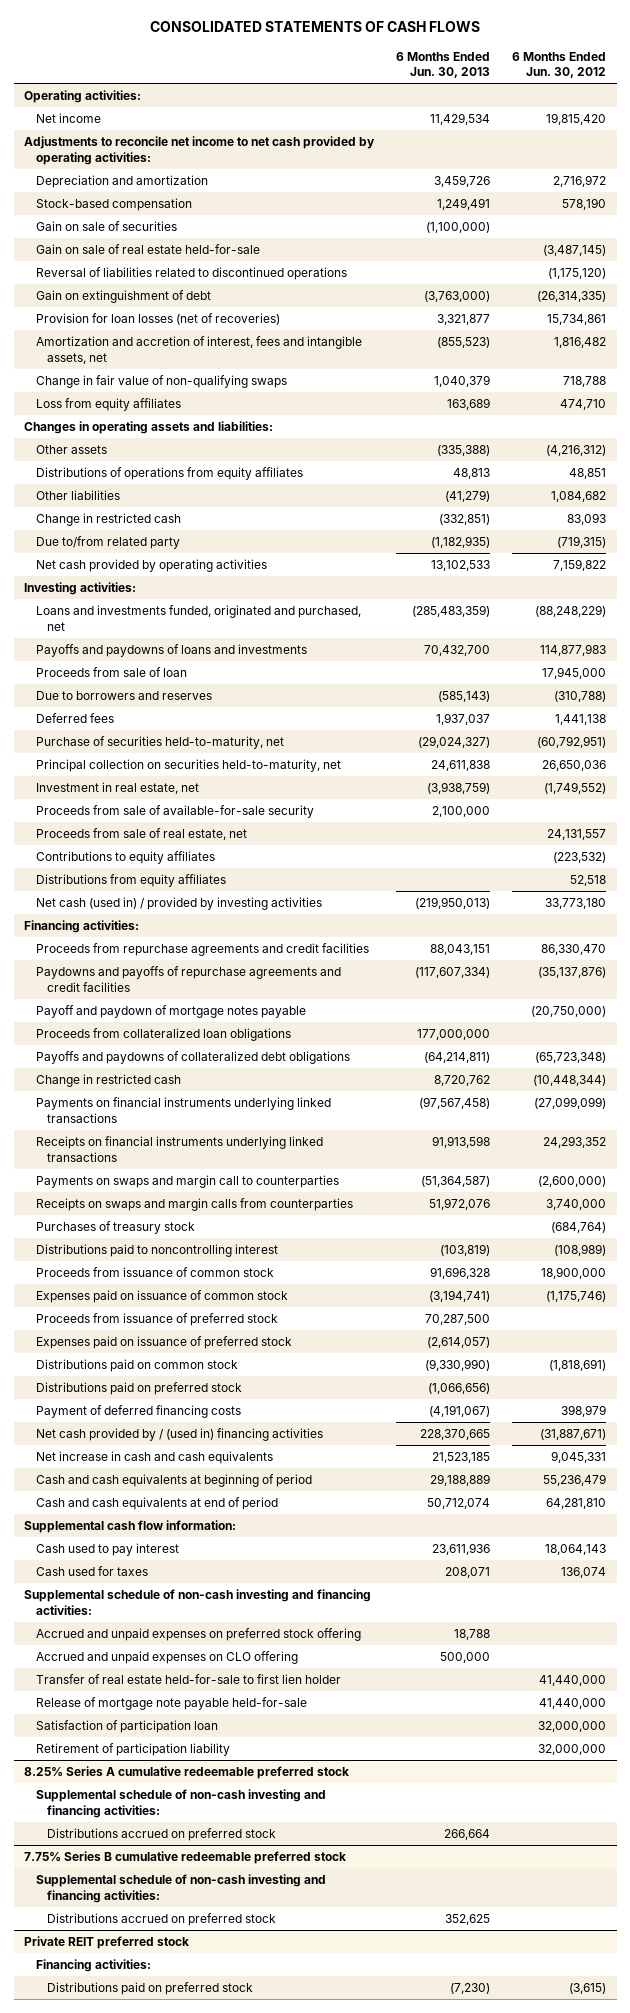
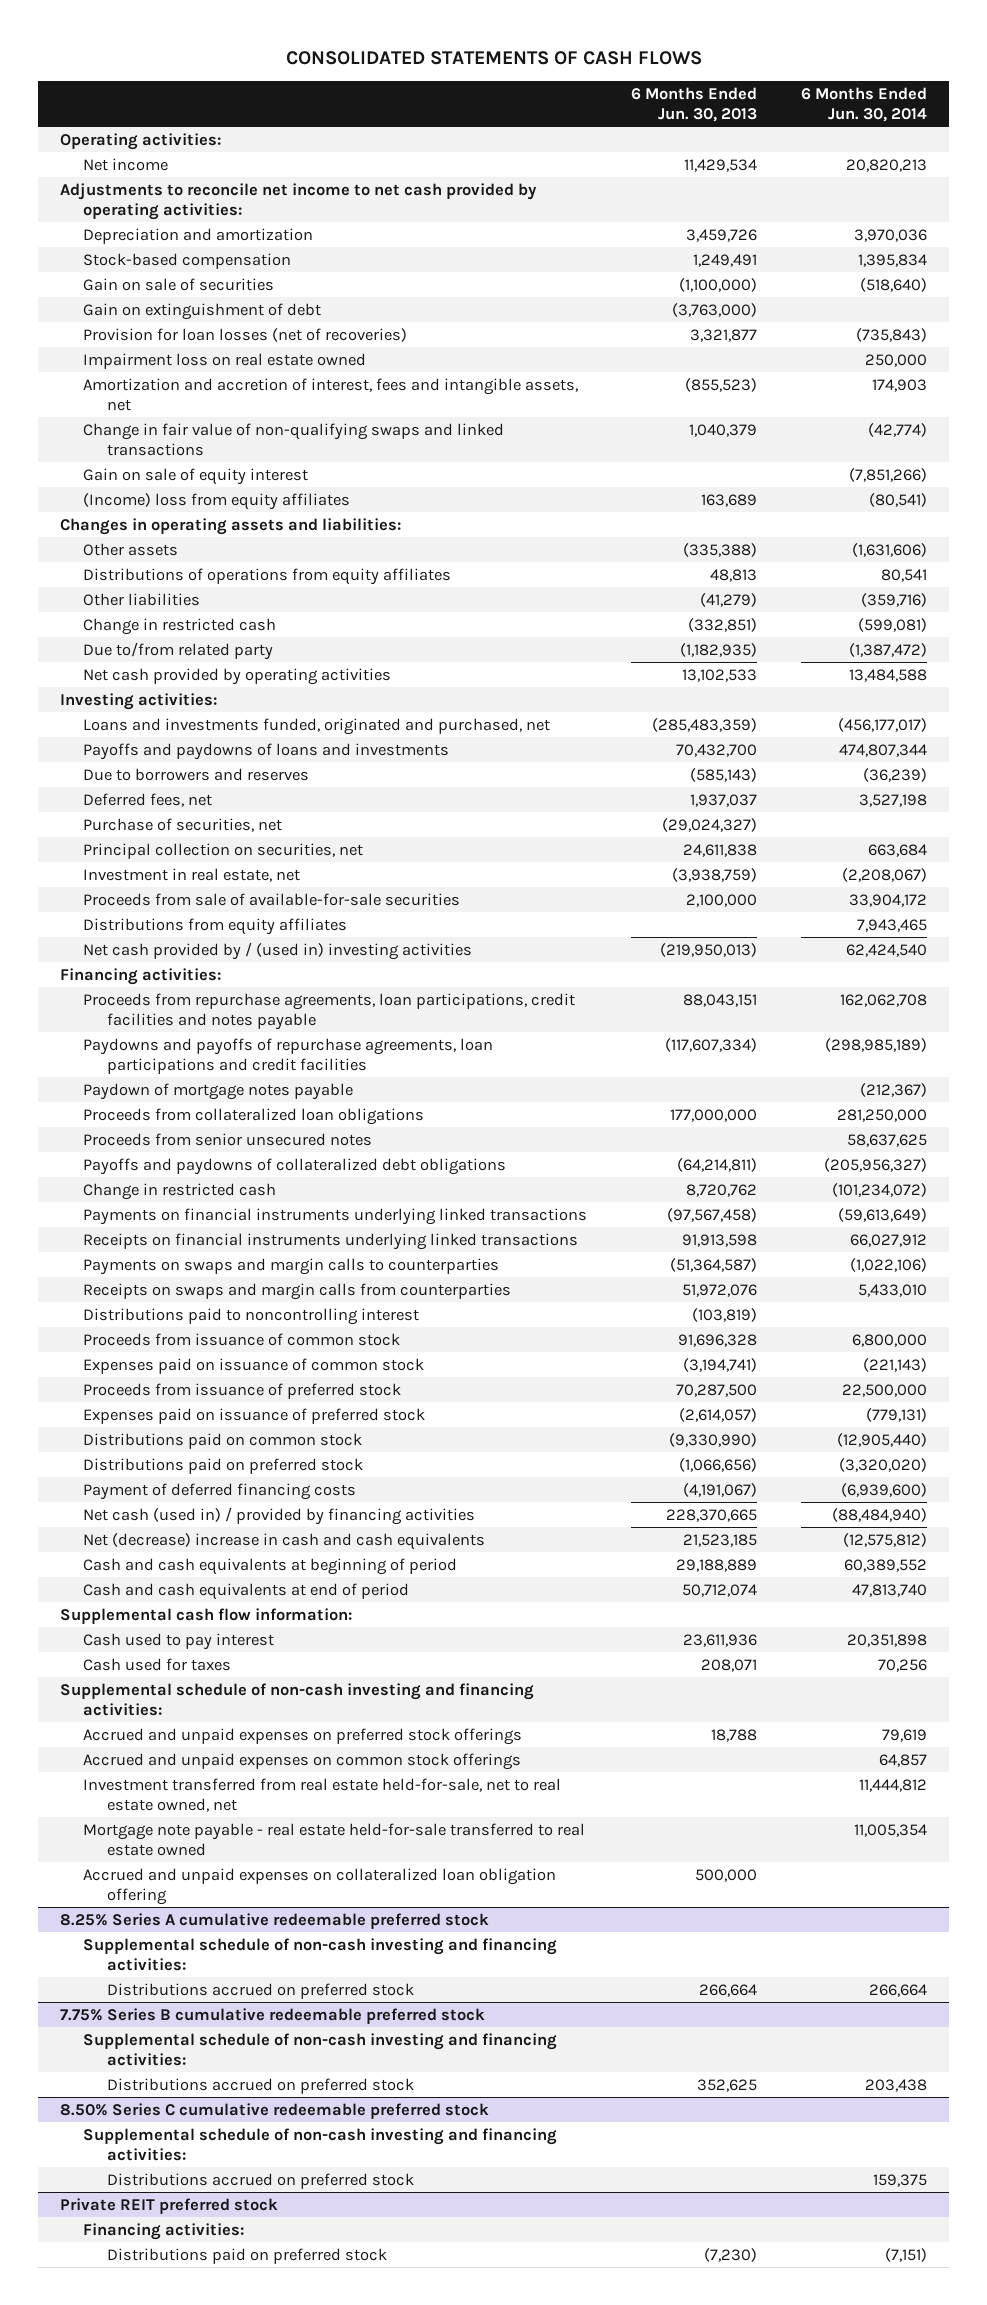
- | 6 Months Ended Jun. 30, 2013 | 6 Months Ended Jun. 30, 2012
+ | 6 Months Ended Jun. 30, 2013 | 6 Months Ended Jun. 30, 2014
- Gain on sale of real estate held-for-sale | | (3,487,145)
- Reversal of liabilities related to discontinued operations | | (1,175,120)
+ Impairment loss on real estate owned | | 250,000
- Change in fair value of non-qualifying swaps | 1,040,379 | 718,788
- Loss from equity affiliates | 163,689 | 474,710
+ Change in fair value of non-qualifying swaps and linked transactions | 1,040,379 | (42,774)
+ Gain on sale of equity interest | | (7,851,266)
+ (Income) loss from equity affiliates | 163,689 | (80,541)
- Proceeds from sale of loan | | 17,945,000
- Deferred fees | 1,937,037 | 1,441,138
- Purchase of securities held-to-maturity, net | (29,024,327) | (60,792,951)
- Principal collection on securities held-to-maturity, net | 24,611,838 | 26,650,036
+ Deferred fees, net | 1,937,037 | 3,527,198
+ Purchase of securities, net | (29,024,327) |
+ Principal collection on securities, net | 24,611,838 | 663,684
- Proceeds from sale of available-for-sale security | 2,100,000 |
- Proceeds from sale of real estate, net | | 24,131,557
- Contributions to equity affiliates | | (223,532)
+ Proceeds from sale of available-for-sale securities | 2,100,000 | 33,904,172
- Net cash (used in) / provided by investing activities | (219,950,013) | 33,773,180
+ Net cash provided by / (used in) investing activities | (219,950,013) | 62,424,540
- Proceeds from repurchase agreements and credit facilities | 88,043,151 | 86,330,470
- Paydowns and payoffs of repurchase agreements and credit facilities | (117,607,334) | (35,137,876)
- Payoff and paydown of mortgage notes payable | | (20,750,000)
+ Proceeds from repurchase agreements, loan participations, credit facilities and notes payable | 88,043,151 | 162,062,708
+ Paydowns and payoffs of repurchase agreements, loan participations and credit facilities | (117,607,334) | (298,985,189)
+ Paydown of mortgage notes payable | | (212,367)
+ Proceeds from senior unsecured notes | | 58,637,625
- Payments on swaps and margin call to counterparties | (51,364,587) | (2,600,000)
+ Payments on swaps and margin calls to counterparties | (51,364,587) | (1,022,106)
- Purchases of treasury stock | | (684,764)
- Net cash provided by / (used in) financing activities | 228,370,665 | (31,887,671)
- Net increase in cash and cash equivalents | 21,523,185 | 9,045,331
+ Net cash (used in) / provided by financing activities | 228,370,665 | (88,484,940)
+ Net (decrease) increase in cash and cash equivalents | 21,523,185 | (12,575,812)
- Accrued and unpaid expenses on preferred stock offering | 18,788 |
- Accrued and unpaid expenses on CLO offering | 500,000 |
- Transfer of real estate held-for-sale to first lien holder | | 41,440,000
- Release of mortgage note payable held-for-sale | | 41,440,000
- Satisfaction of participation loan | | 32,000,000
- Retirement of participation liability | | 32,000,000
+ Accrued and unpaid expenses on preferred stock offerings | 18,788 | 79,619
+ Accrued and unpaid expenses on common stock offerings | | 64,857
+ Investment transferred from real estate held-for-sale, net to real estate owned, net | | 11,444,812
+ Mortgage note payable - real estate held-for-sale transferred to real estate owned | | 11,005,354
+ Accrued and unpaid expenses on collateralized loan obligation offering | 500,000 |
+ 8.50% Series C cumulative redeemable preferred stock
+ Supplemental schedule of non-cash investing and financing activities:
+ Distributions accrued on preferred stock | | 159,375

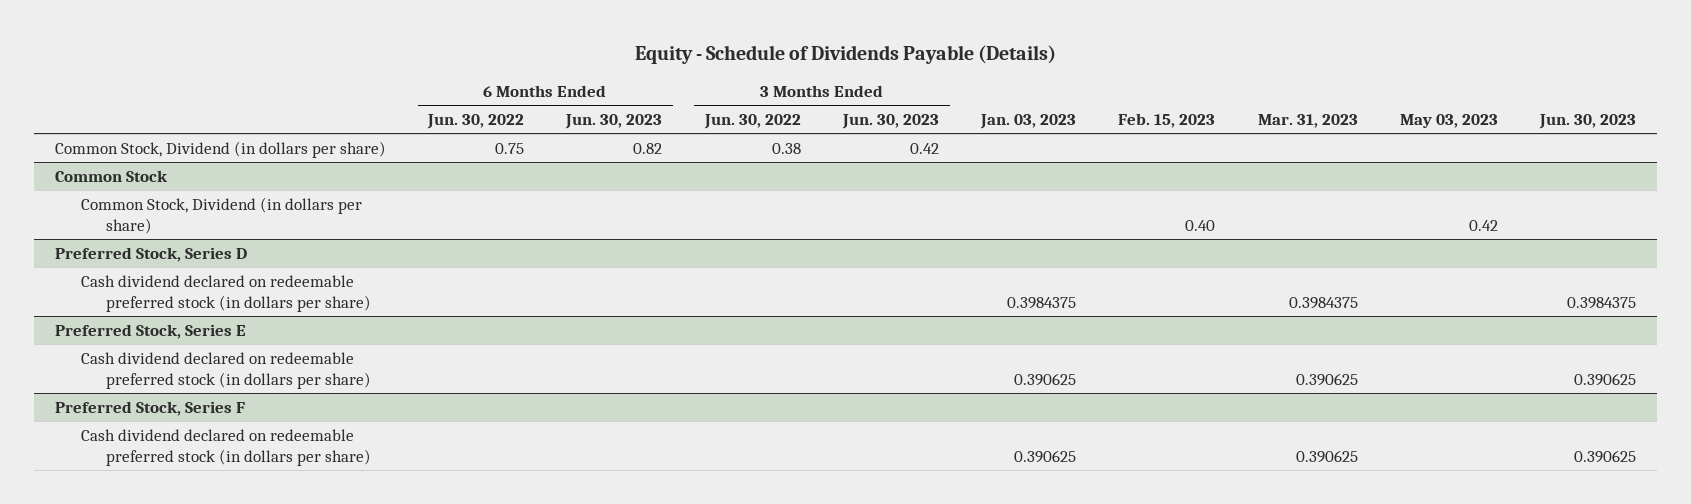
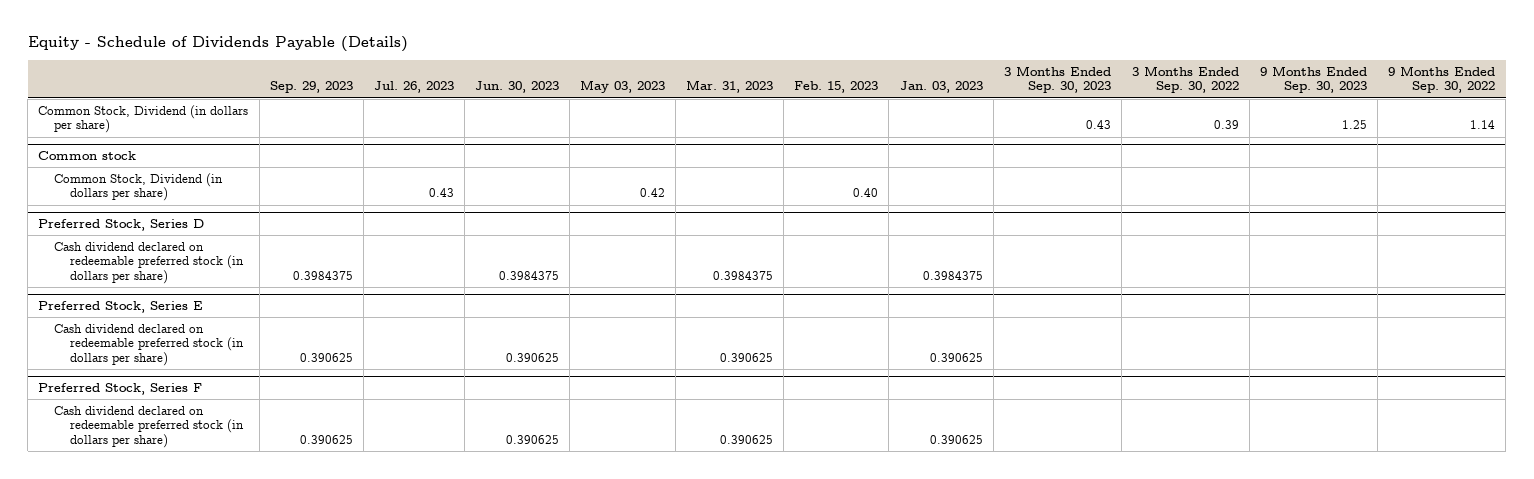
- | 6 Months Ended Jun. 30, 2022 | 6 Months Ended Jun. 30, 2023 | 3 Months Ended Jun. 30, 2022 | 3 Months Ended Jun. 30, 2023 | Jan. 03, 2023 | Feb. 15, 2023 | Mar. 31, 2023 | May 03, 2023 | Jun. 30, 2023
+ | Sep. 29, 2023 | Jul. 26, 2023 | Jun. 30, 2023 | May 03, 2023 | Mar. 31, 2023 | Feb. 15, 2023 | Jan. 03, 2023 | 3 Months Ended Sep. 30, 2023 | 3 Months Ended Sep. 30, 2022 | 9 Months Ended Sep. 30, 2023 | 9 Months Ended Sep. 30, 2022
- Common Stock
+ Common stock

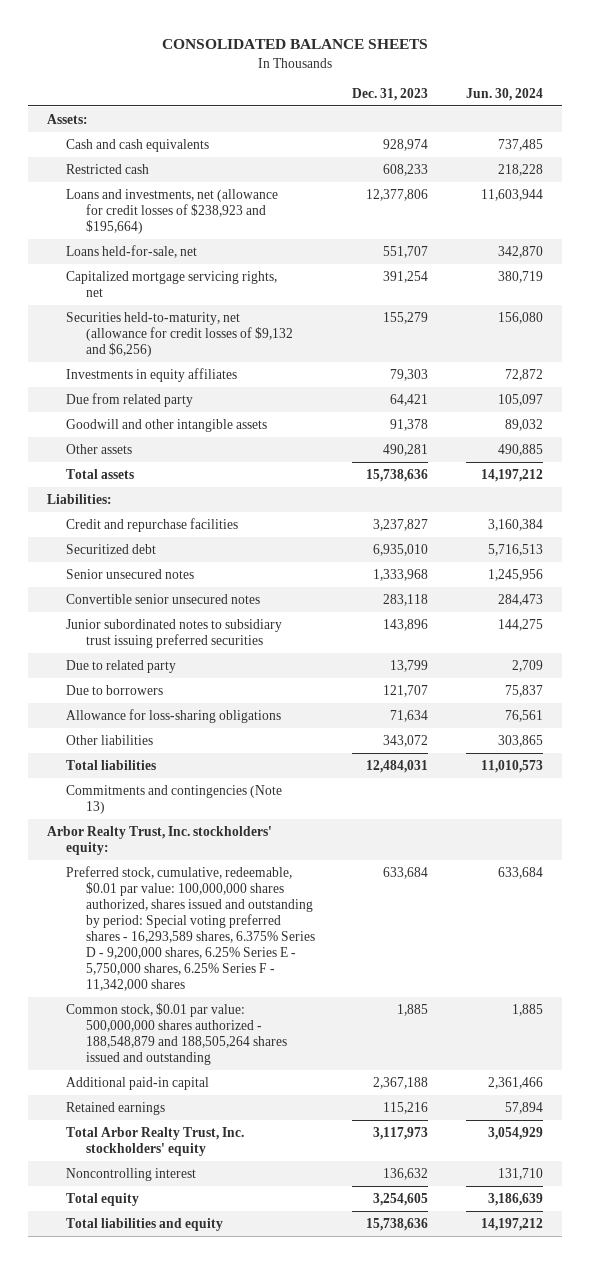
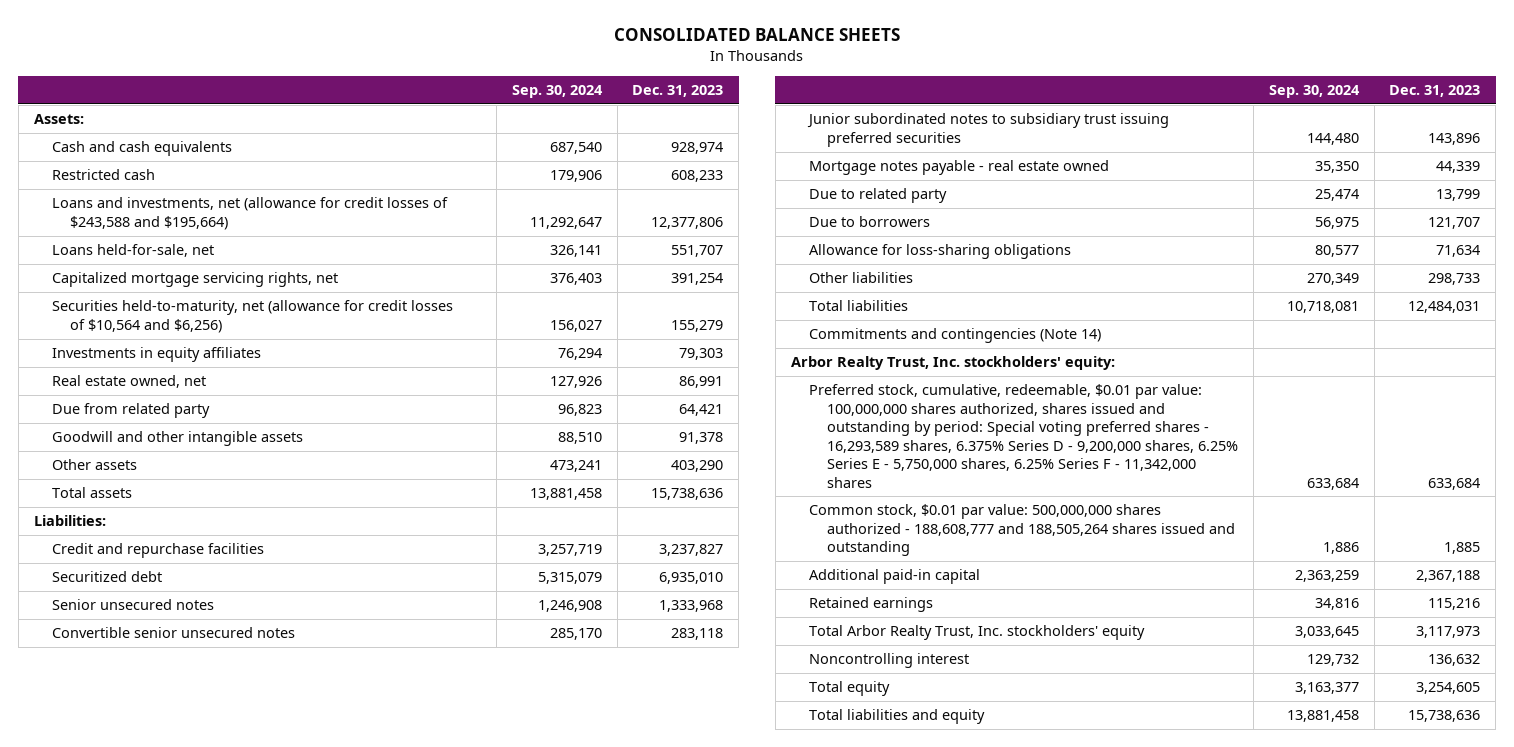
- | Dec. 31, 2023 | Jun. 30, 2024
+ | Sep. 30, 2024 | Dec. 31, 2023
- Loans and investments, net (allowance for credit losses of $238,923 and $195,664) | 12,377,806 | 11,603,944
+ Loans and investments, net (allowance for credit losses of $243,588 and $195,664) | 11,292,647 | 12,377,806
- Securities held-to-maturity, net (allowance for credit losses of $9,132 and $6,256) | 155,279 | 156,080
+ Securities held-to-maturity, net (allowance for credit losses of $10,564 and $6,256) | 156,027 | 155,279
+ Real estate owned, net | 127,926 | 86,991
- Other assets | 490,281 | 490,885
+ Other assets | 473,241 | 403,290
+ Mortgage notes payable - real estate owned | 35,350 | 44,339
- Other liabilities | 343,072 | 303,865
+ Other liabilities | 270,349 | 298,733
- Commitments and contingencies (Note 13)
+ Commitments and contingencies (Note 14)
- Common stock, $0.01 par value: 500,000,000 shares authorized - 188,548,879 and 188,505,264 shares issued and outstanding | 1,885 | 1,885
+ Common stock, $0.01 par value: 500,000,000 shares authorized - 188,608,777 and 188,505,264 shares issued and outstanding | 1,886 | 1,885

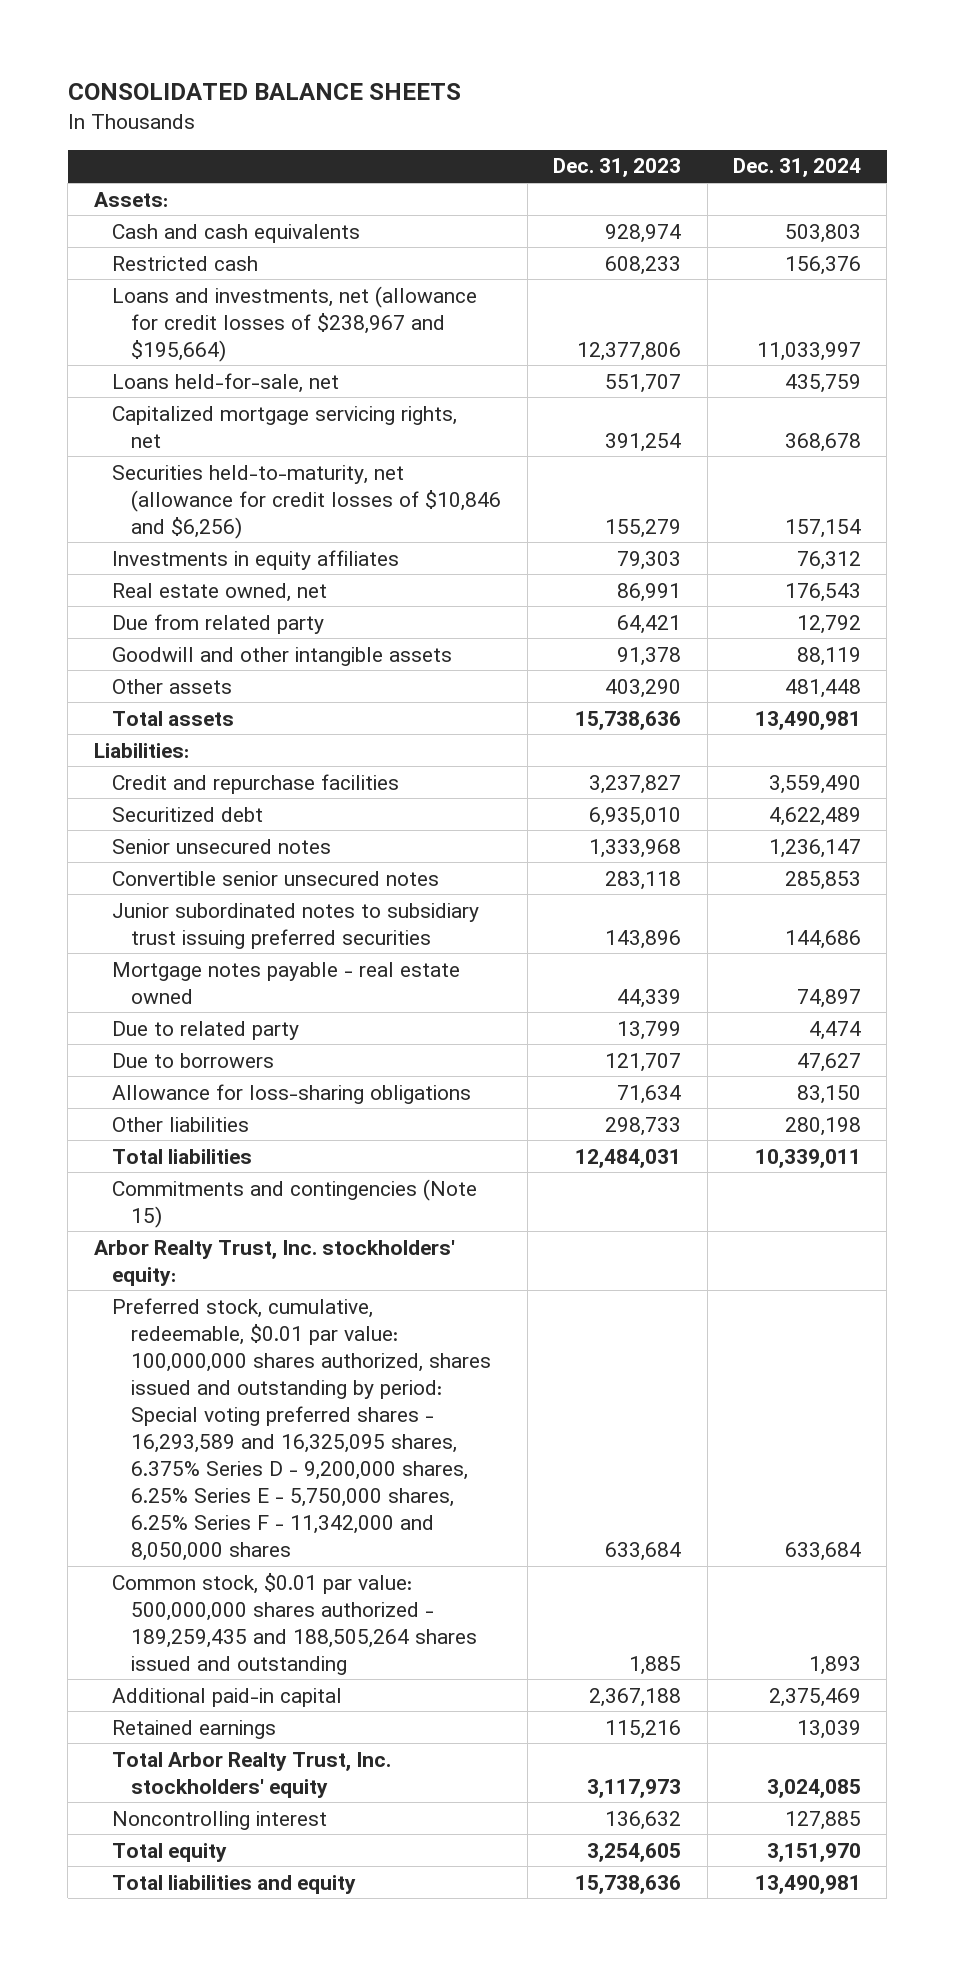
- | Sep. 30, 2024 | Dec. 31, 2023
+ | Dec. 31, 2023 | Dec. 31, 2024
- Loans and investments, net (allowance for credit losses of $243,588 and $195,664) | 11,292,647 | 12,377,806
+ Loans and investments, net (allowance for credit losses of $238,967 and $195,664) | 12,377,806 | 11,033,997
- Securities held-to-maturity, net (allowance for credit losses of $10,564 and $6,256) | 156,027 | 155,279
+ Securities held-to-maturity, net (allowance for credit losses of $10,846 and $6,256) | 155,279 | 157,154
- Commitments and contingencies (Note 14)
+ Commitments and contingencies (Note 15)
- Preferred stock, cumulative, redeemable, $0.01 par value: 100,000,000 shares authorized, shares issued and outstanding by period: Special voting preferred shares - 16,293,589 shares, 6.375% Series D - 9,200,000 shares, 6.25% Series E - 5,750,000 shares, 6.25% Series F - 11,342,000 shares | 633,684 | 633,684
- Common stock, $0.01 par value: 500,000,000 shares authorized - 188,608,777 and 188,505,264 shares issued and outstanding | 1,886 | 1,885
+ Preferred stock, cumulative, redeemable, $0.01 par value: 100,000,000 shares authorized, shares issued and outstanding by period: Special voting preferred shares - 16,293,589 and 16,325,095 shares, 6.375% Series D - 9,200,000 shares, 6.25% Series E - 5,750,000 shares, 6.25% Series F - 11,342,000 and 8,050,000 shares | 633,684 | 633,684
+ Common stock, $0.01 par value: 500,000,000 shares authorized - 189,259,435 and 188,505,264 shares issued and outstanding | 1,885 | 1,893

